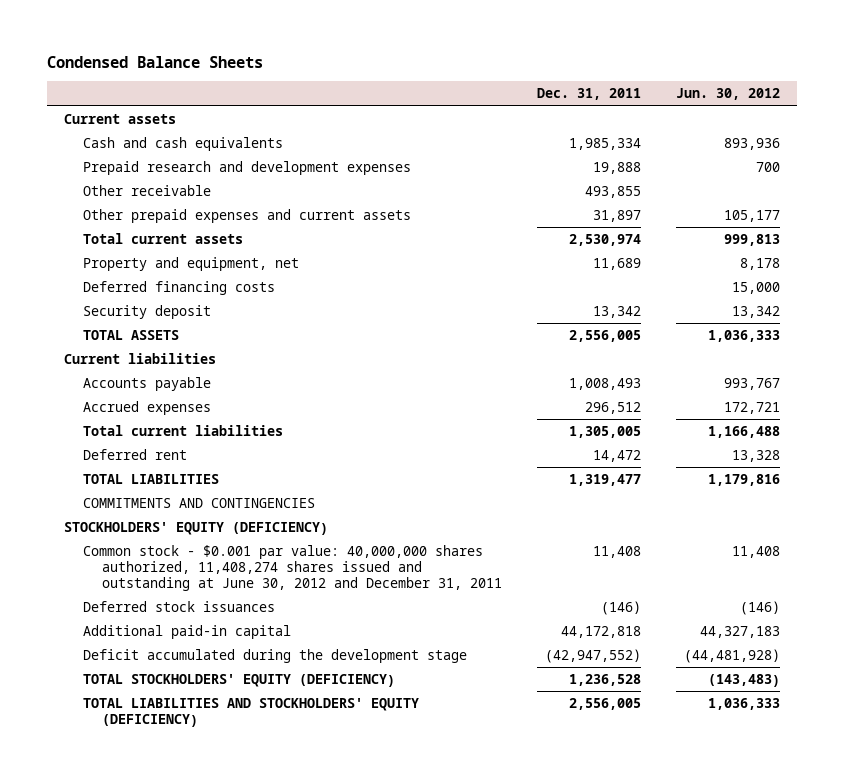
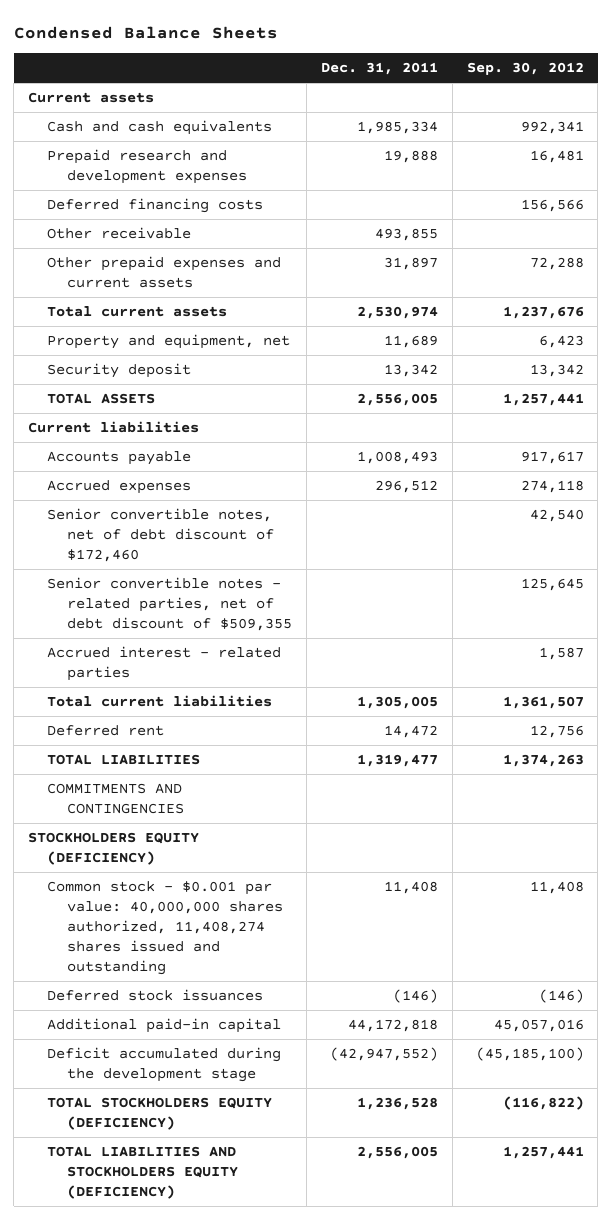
- | Dec. 31, 2011 | Jun. 30, 2012
+ | Dec. 31, 2011 | Sep. 30, 2012
moved up: Deferred financing costs | | 156,566
+ Senior convertible notes, net of debt discount of $172,460 | | 42,540
+ Senior convertible notes - related parties, net of debt discount of $509,355 | | 125,645
+ Accrued interest - related parties | | 1,587
- STOCKHOLDERS' EQUITY (DEFICIENCY)
- Common stock - $0.001 par value: 40,000,000 shares authorized, 11,408,274 shares issued and outstanding at June 30, 2012 and December 31, 2011 | 11,408 | 11,408
+ STOCKHOLDERS EQUITY (DEFICIENCY)
+ Common stock - $0.001 par value: 40,000,000 shares authorized, 11,408,274 shares issued and outstanding | 11,408 | 11,408
- TOTAL STOCKHOLDERS' EQUITY (DEFICIENCY) | 1,236,528 | (143,483)
- TOTAL LIABILITIES AND STOCKHOLDERS' EQUITY (DEFICIENCY) | 2,556,005 | 1,036,333
+ TOTAL STOCKHOLDERS EQUITY (DEFICIENCY) | 1,236,528 | (116,822)
+ TOTAL LIABILITIES AND STOCKHOLDERS EQUITY (DEFICIENCY) | 2,556,005 | 1,257,441

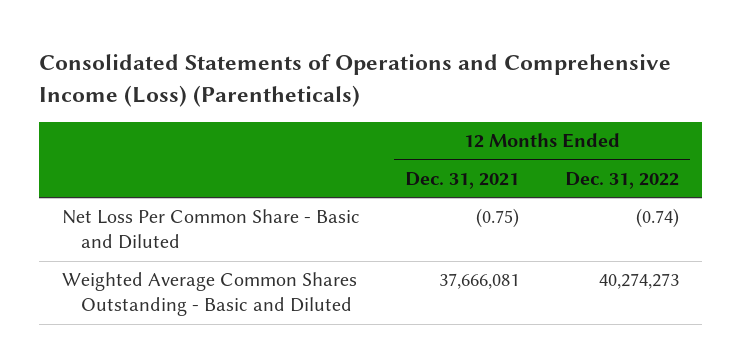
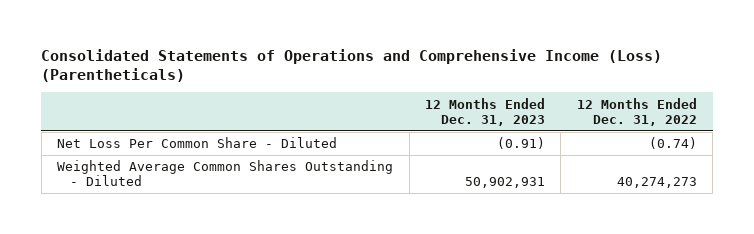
- | 12 Months Ended Dec. 31, 2021 | 12 Months Ended Dec. 31, 2022
+ | 12 Months Ended Dec. 31, 2023 | 12 Months Ended Dec. 31, 2022
- Net Loss Per Common Share - Basic and Diluted | (0.75) | (0.74)
- Weighted Average Common Shares Outstanding - Basic and Diluted | 37,666,081 | 40,274,273
+ Net Loss Per Common Share - Diluted | (0.91) | (0.74)
+ Weighted Average Common Shares Outstanding - Diluted | 50,902,931 | 40,274,273

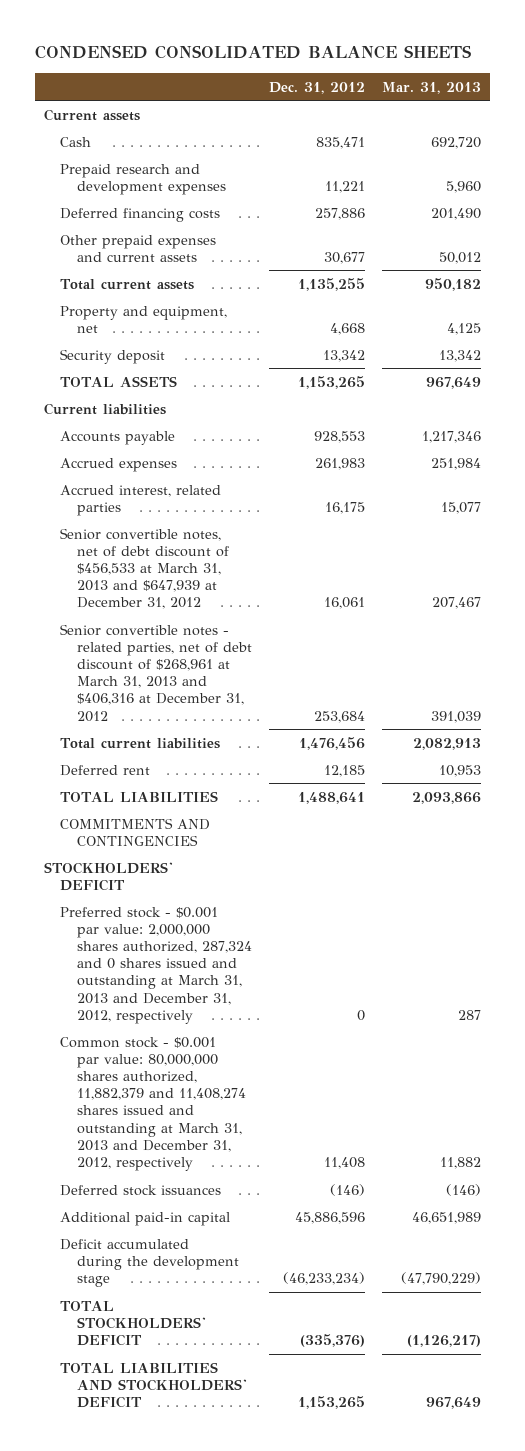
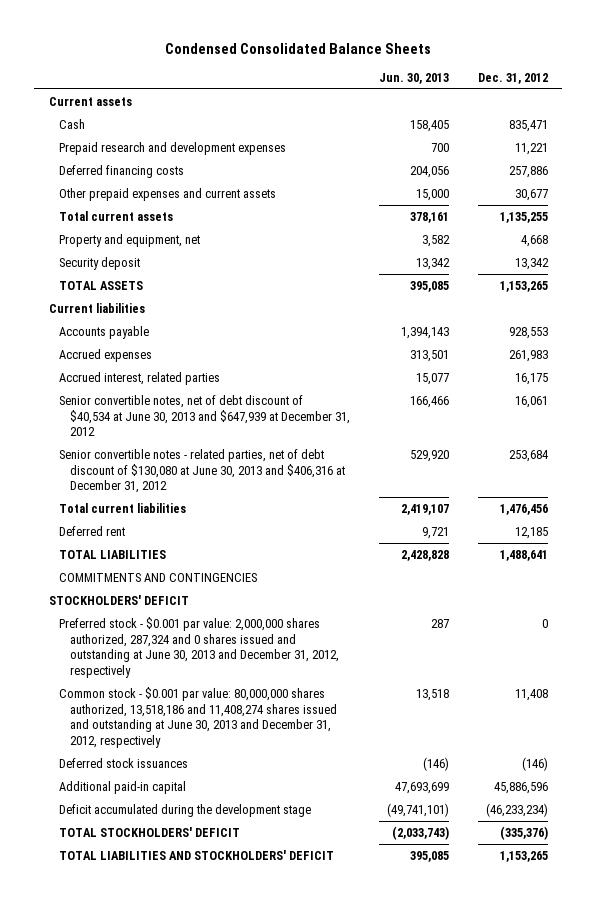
- CONDENSED CONSOLIDATED BALANCE SHEETS
+ Condensed Consolidated Balance Sheets
- | Dec. 31, 2012 | Mar. 31, 2013
+ | Jun. 30, 2013 | Dec. 31, 2012
- Senior convertible notes, net of debt discount of $456,533 at March 31, 2013 and $647,939 at December 31, 2012 | 16,061 | 207,467
- Senior convertible notes - related parties, net of debt discount of $268,961 at March 31, 2013 and $406,316 at December 31, 2012 | 253,684 | 391,039
+ Senior convertible notes, net of debt discount of $40,534 at June 30, 2013 and $647,939 at December 31, 2012 | 166,466 | 16,061
+ Senior convertible notes - related parties, net of debt discount of $130,080 at June 30, 2013 and $406,316 at December 31, 2012 | 529,920 | 253,684
- Preferred stock - $0.001 par value: 2,000,000 shares authorized, 287,324 and 0 shares issued and outstanding at March 31, 2013 and December 31, 2012, respectively | 0 | 287
- Common stock - $0.001 par value: 80,000,000 shares authorized, 11,882,379 and 11,408,274 shares issued and outstanding at March 31, 2013 and December 31, 2012, respectively | 11,408 | 11,882
+ Preferred stock - $0.001 par value: 2,000,000 shares authorized, 287,324 and 0 shares issued and outstanding at June 30, 2013 and December 31, 2012, respectively | 287 | 0
+ Common stock - $0.001 par value: 80,000,000 shares authorized, 13,518,186 and 11,408,274 shares issued and outstanding at June 30, 2013 and December 31, 2012, respectively | 13,518 | 11,408

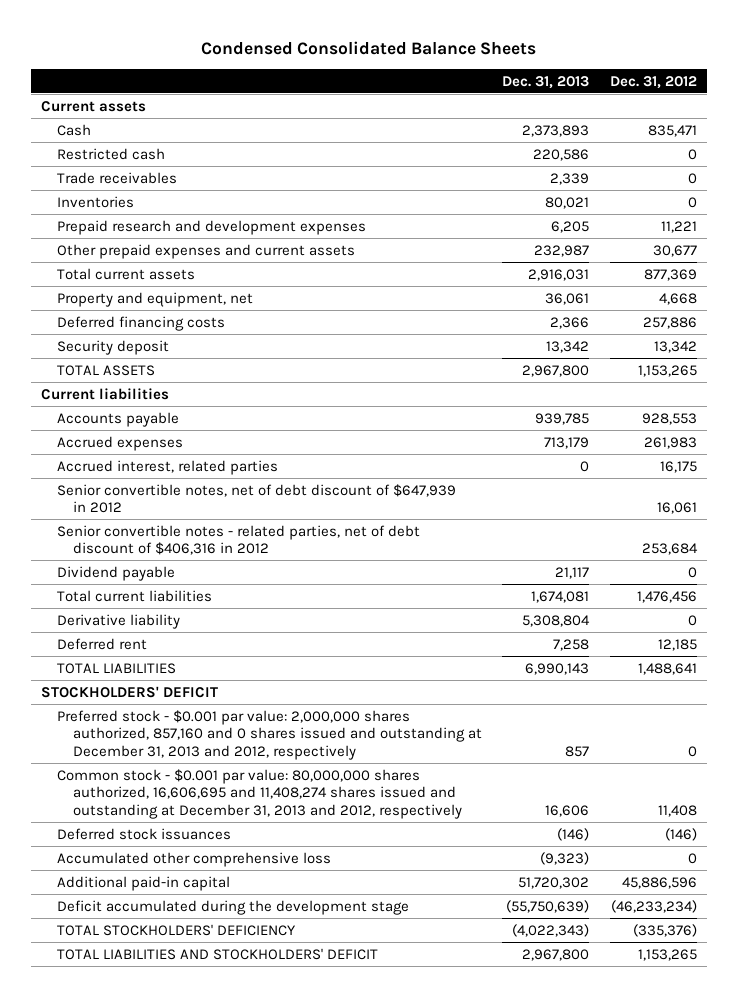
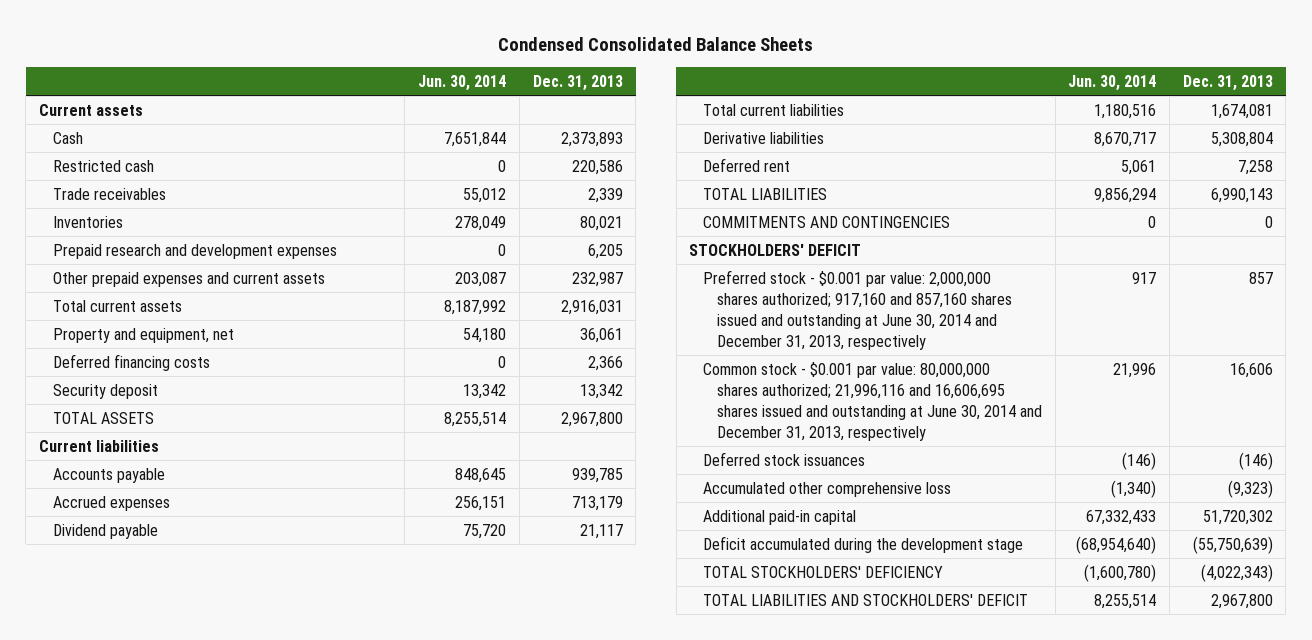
- | Dec. 31, 2013 | Dec. 31, 2012
+ | Jun. 30, 2014 | Dec. 31, 2013
- Accrued interest, related parties | 0 | 16,175
- Senior convertible notes, net of debt discount of $647,939 in 2012 | | 16,061
- Senior convertible notes - related parties, net of debt discount of $406,316 in 2012 | | 253,684
- Derivative liability | 5,308,804 | 0
+ Derivative liabilities | 8,670,717 | 5,308,804
+ COMMITMENTS AND CONTINGENCIES | 0 | 0
- Preferred stock - $0.001 par value: 2,000,000 shares authorized, 857,160 and 0 shares issued and outstanding at December 31, 2013 and 2012, respectively | 857 | 0
- Common stock - $0.001 par value: 80,000,000 shares authorized, 16,606,695 and 11,408,274 shares issued and outstanding at December 31, 2013 and 2012, respectively | 16,606 | 11,408
+ Preferred stock - $0.001 par value: 2,000,000 shares authorized; 917,160 and 857,160 shares issued and outstanding at June 30, 2014 and December 31, 2013, respectively | 917 | 857
+ Common stock - $0.001 par value: 80,000,000 shares authorized; 21,996,116 and 16,606,695 shares issued and outstanding at June 30, 2014 and December 31, 2013, respectively | 21,996 | 16,606

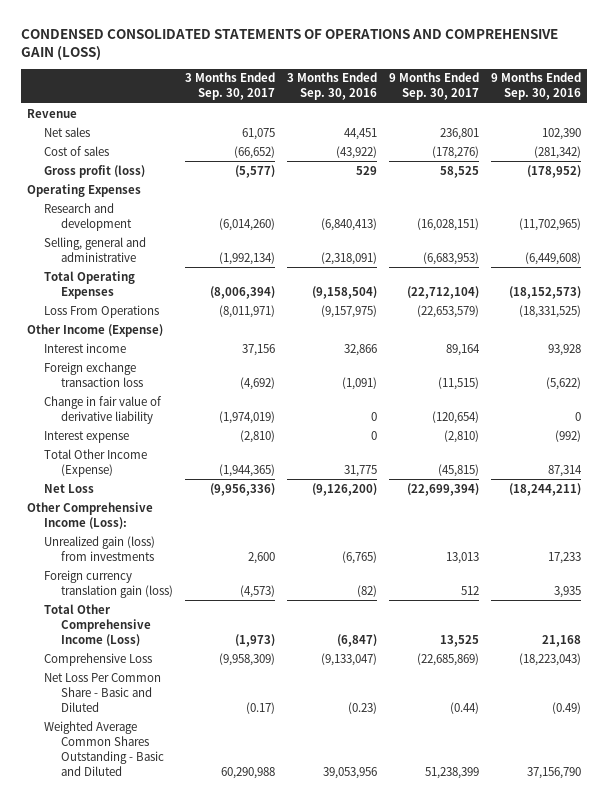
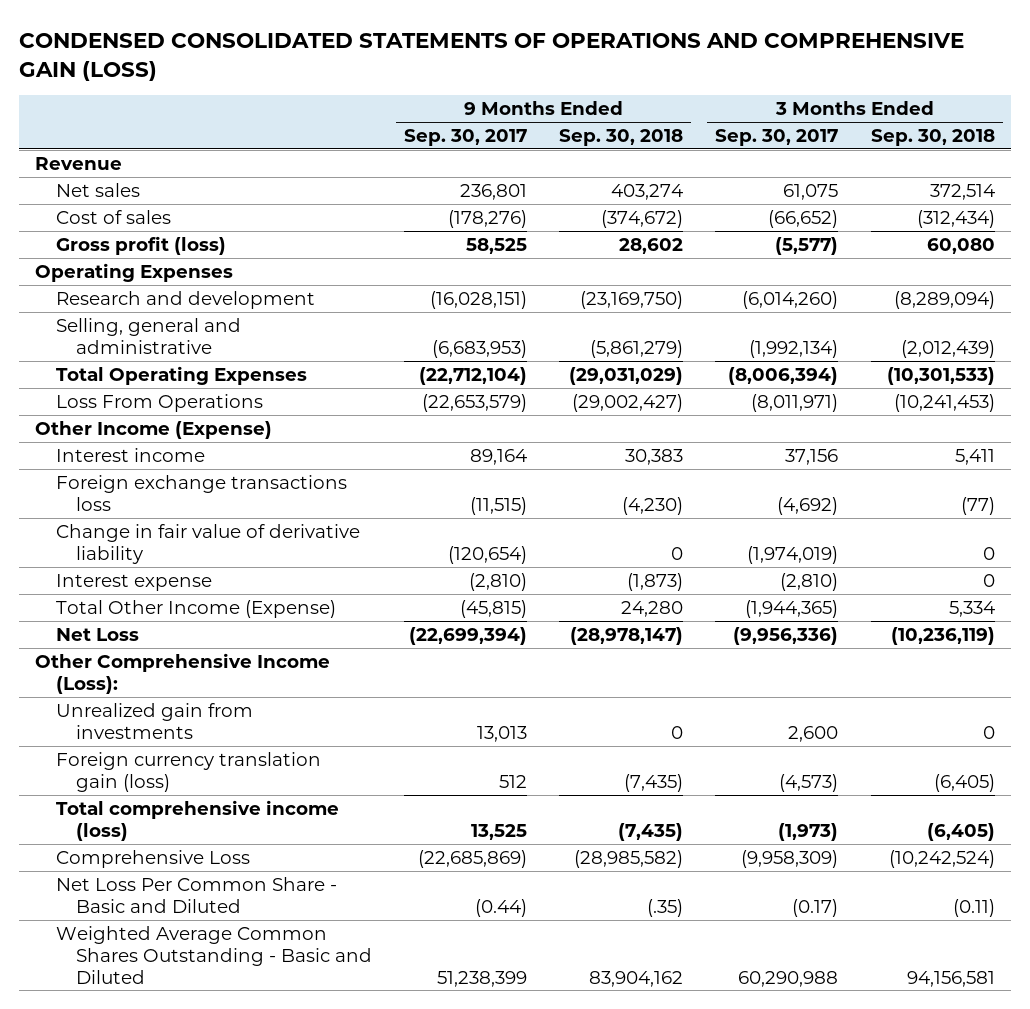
- | 3 Months Ended Sep. 30, 2017 | 3 Months Ended Sep. 30, 2016 | 9 Months Ended Sep. 30, 2017 | 9 Months Ended Sep. 30, 2016
+ | 9 Months Ended Sep. 30, 2017 | 9 Months Ended Sep. 30, 2018 | 3 Months Ended Sep. 30, 2017 | 3 Months Ended Sep. 30, 2018
- Foreign exchange transaction loss | (4,692) | (1,091) | (11,515) | (5,622)
+ Foreign exchange transactions loss | (11,515) | (4,230) | (4,692) | (77)
- Unrealized gain (loss) from investments | 2,600 | (6,765) | 13,013 | 17,233
+ Unrealized gain from investments | 13,013 | 0 | 2,600 | 0
- Total Other Comprehensive Income (Loss) | (1,973) | (6,847) | 13,525 | 21,168
+ Total comprehensive income (loss) | 13,525 | (7,435) | (1,973) | (6,405)

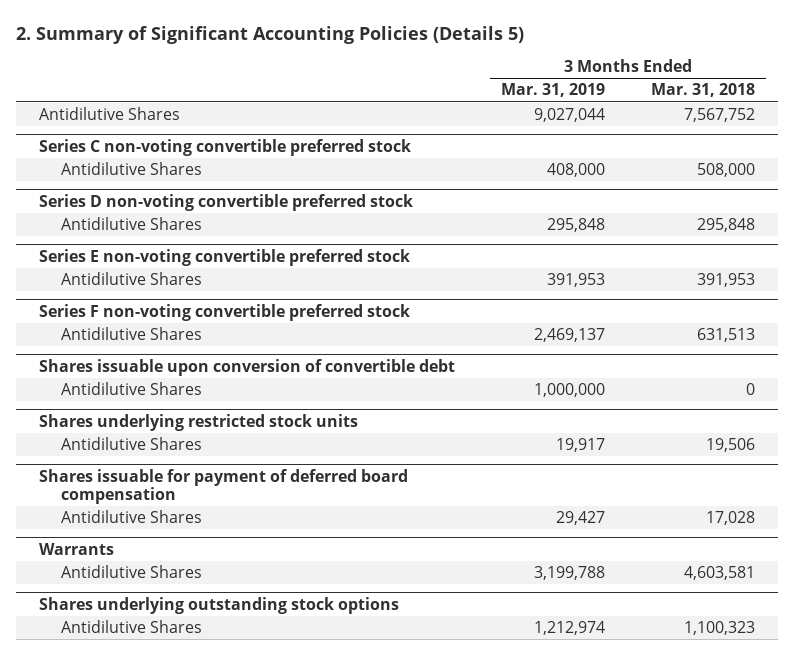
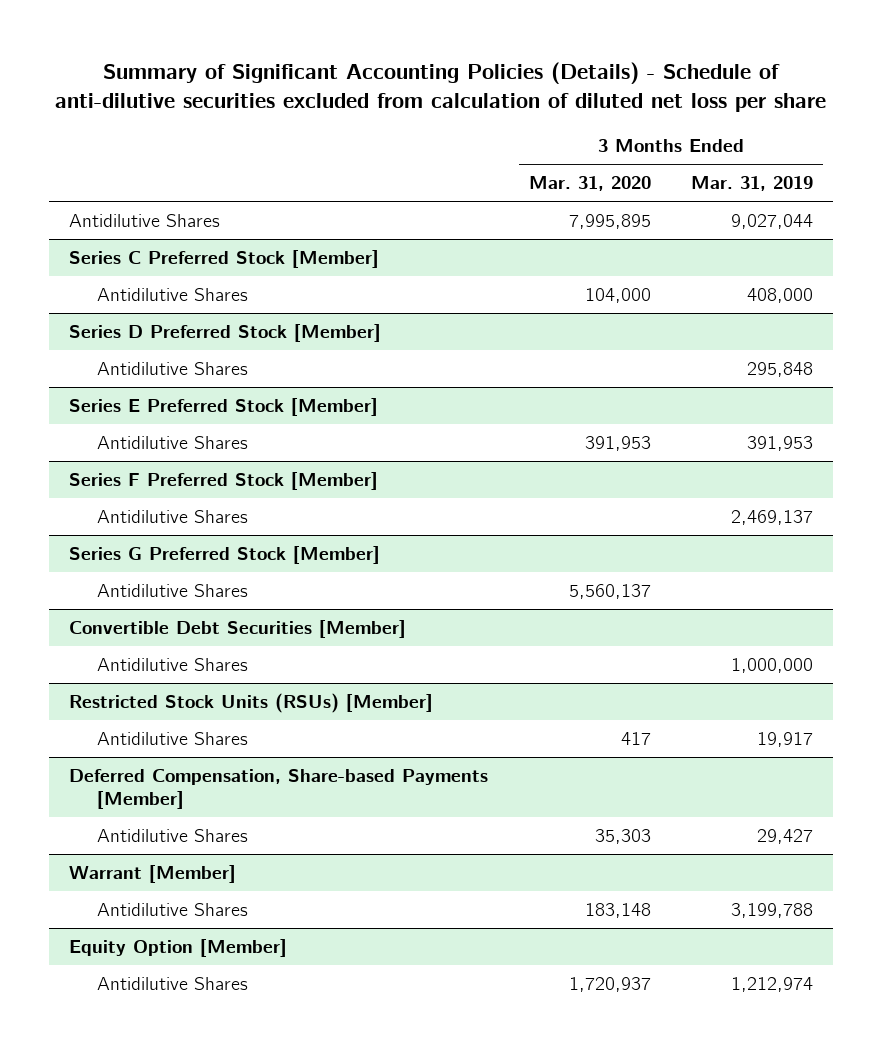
- 2. Summary of Significant Accounting Policies (Details 5)
+ Summary of Significant Accounting Policies (Details) - Schedule of anti-dilutive securities excluded from calculation of diluted net loss per share
- | 3 Months Ended Mar. 31, 2019 | 3 Months Ended Mar. 31, 2018
+ | 3 Months Ended Mar. 31, 2020 | 3 Months Ended Mar. 31, 2019
- Series C non-voting convertible preferred stock
+ Series C Preferred Stock [Member]
- Series D non-voting convertible preferred stock
+ Series D Preferred Stock [Member]
- Series E non-voting convertible preferred stock
+ Series E Preferred Stock [Member]
- Series F non-voting convertible preferred stock
+ Series F Preferred Stock [Member]
- Shares issuable upon conversion of convertible debt
+ Series G Preferred Stock [Member]
+ Antidilutive Shares | 5,560,137 |
+ Convertible Debt Securities [Member]
- Shares underlying restricted stock units
+ Restricted Stock Units (RSUs) [Member]
- Shares issuable for payment of deferred board compensation
+ Deferred Compensation, Share-based Payments [Member]
- Warrants
+ Warrant [Member]
- Shares underlying outstanding stock options
+ Equity Option [Member]

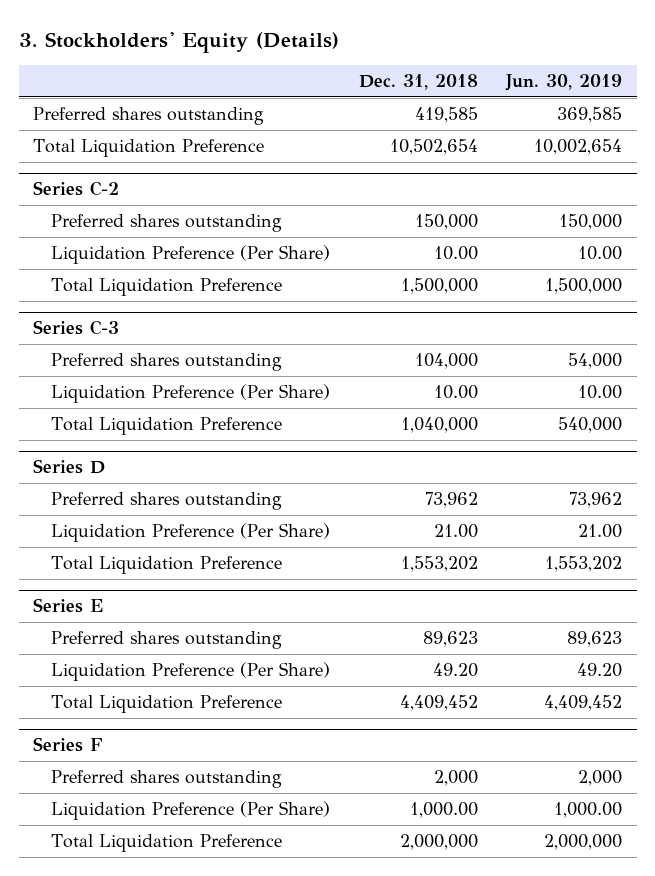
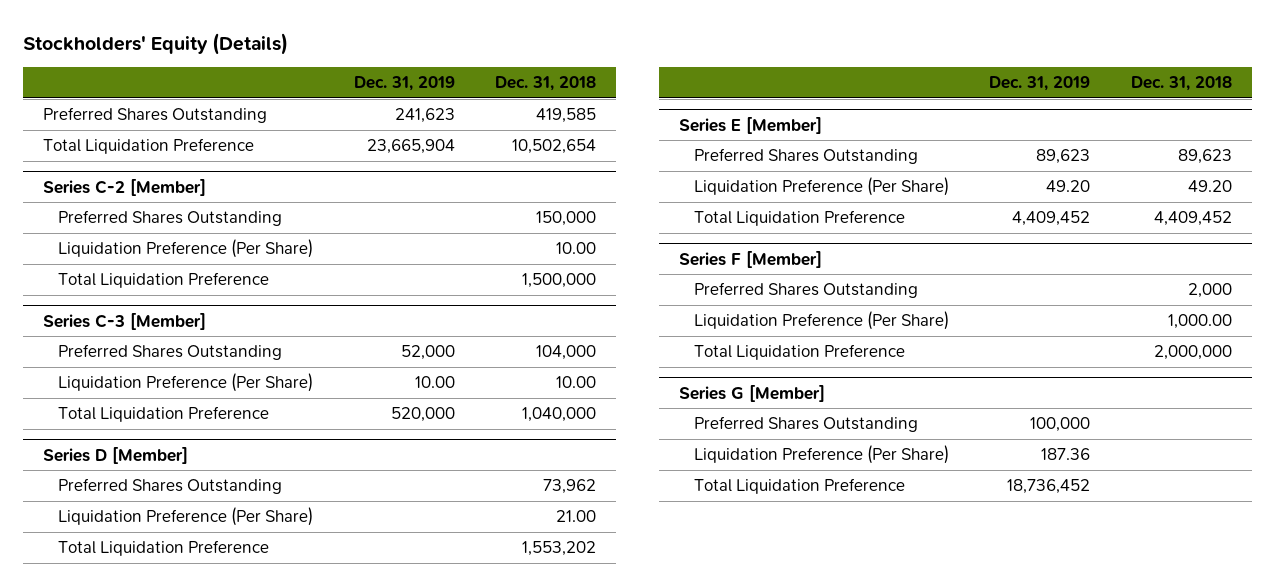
- 3. Stockholders' Equity (Details)
+ Stockholders' Equity (Details)
- | Dec. 31, 2018 | Jun. 30, 2019
+ | Dec. 31, 2019 | Dec. 31, 2018
- Preferred shares outstanding | 419,585 | 369,585
+ Preferred Shares Outstanding | 241,623 | 419,585
- Series C-2
- Preferred shares outstanding | 150,000 | 150,000
+ Series C-2 [Member]
+ Preferred Shares Outstanding | | 150,000
- Series C-3
- Preferred shares outstanding | 104,000 | 54,000
+ Series C-3 [Member]
+ Preferred Shares Outstanding | 52,000 | 104,000
- Series D
- Preferred shares outstanding | 73,962 | 73,962
+ Series D [Member]
+ Preferred Shares Outstanding | | 73,962
- Series E
- Preferred shares outstanding | 89,623 | 89,623
+ Series E [Member]
+ Preferred Shares Outstanding | 89,623 | 89,623
- Series F
- Preferred shares outstanding | 2,000 | 2,000
+ Series F [Member]
+ Preferred Shares Outstanding | | 2,000
+ Series G [Member]
+ Preferred Shares Outstanding | 100,000 |
+ Liquidation Preference (Per Share) | 187.36 |
+ Total Liquidation Preference | 18,736,452 |

